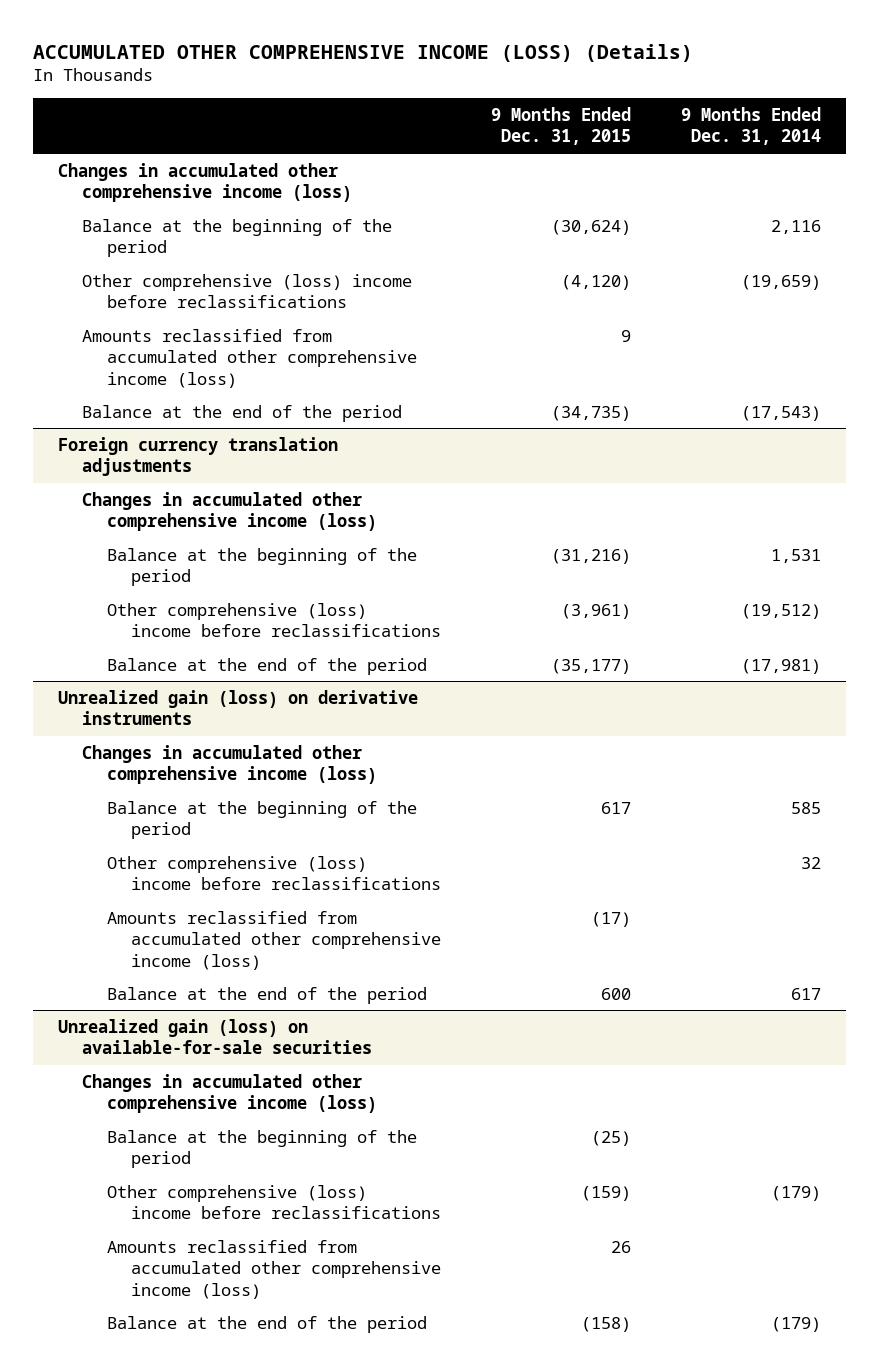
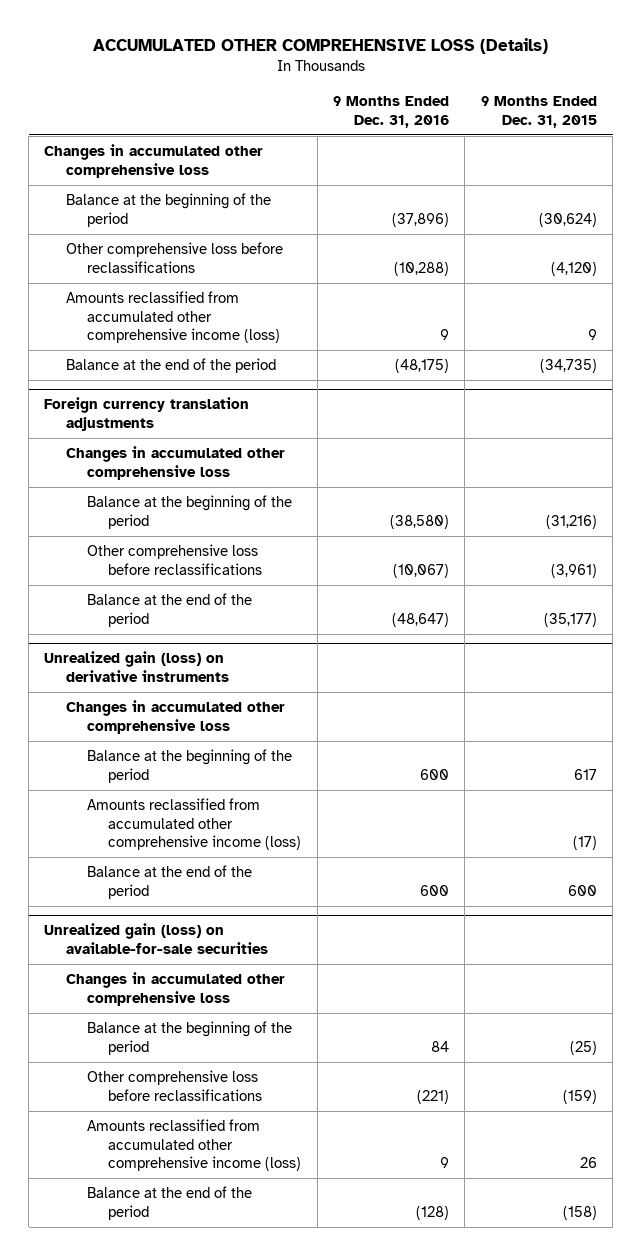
- ACCUMULATED OTHER COMPREHENSIVE INCOME (LOSS) (Details)
+ ACCUMULATED OTHER COMPREHENSIVE LOSS (Details)
- | 9 Months Ended Dec. 31, 2015 | 9 Months Ended Dec. 31, 2014
+ | 9 Months Ended Dec. 31, 2016 | 9 Months Ended Dec. 31, 2015
- Changes in accumulated other comprehensive income (loss)
+ Changes in accumulated other comprehensive loss
- Other comprehensive (loss) income before reclassifications | (4,120) | (19,659)
+ Other comprehensive loss before reclassifications | (10,288) | (4,120)
@ Foreign currency translation adjustments
- Changes in accumulated other comprehensive income (loss)
+ Changes in accumulated other comprehensive loss
- Other comprehensive (loss) income before reclassifications | (3,961) | (19,512)
+ Other comprehensive loss before reclassifications | (10,067) | (3,961)
@ Unrealized gain (loss) on derivative instruments
- Changes in accumulated other comprehensive income (loss)
+ Changes in accumulated other comprehensive loss
- Other comprehensive (loss) income before reclassifications | | 32
@ Unrealized gain (loss) on available-for-sale securities
- Changes in accumulated other comprehensive income (loss)
+ Changes in accumulated other comprehensive loss
- Other comprehensive (loss) income before reclassifications | (159) | (179)
+ Other comprehensive loss before reclassifications | (221) | (159)

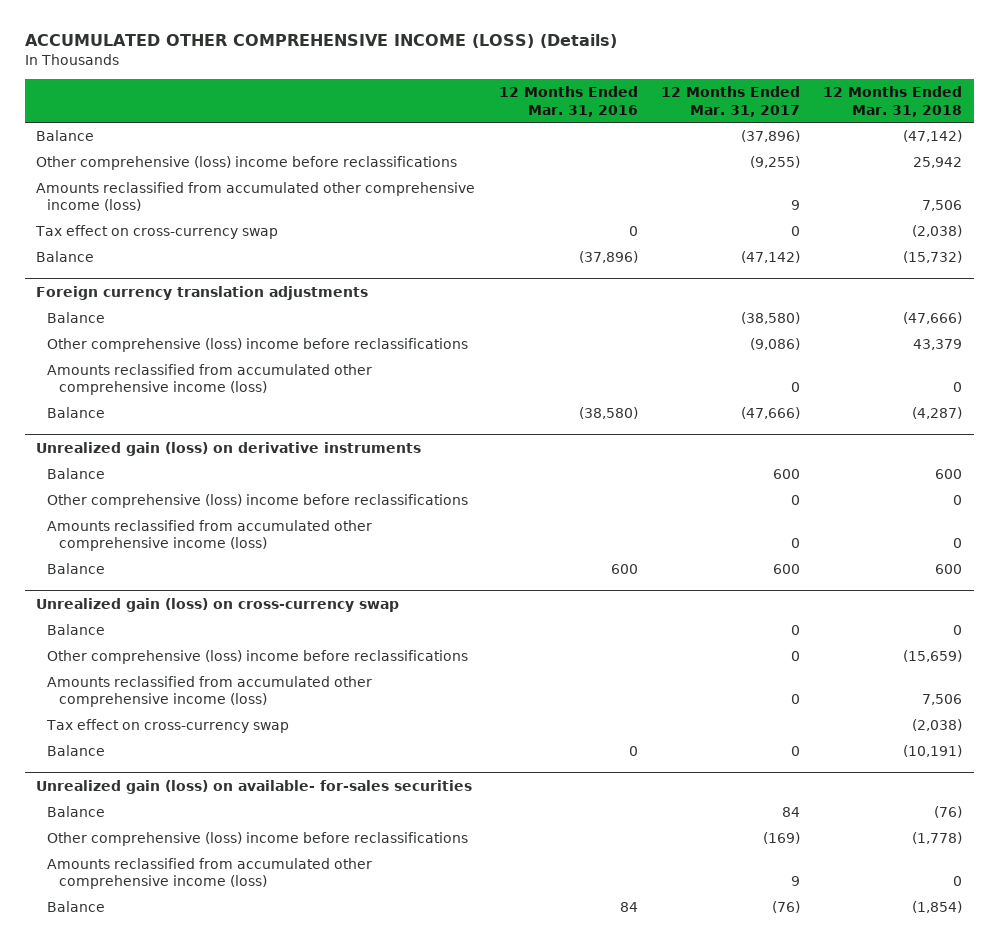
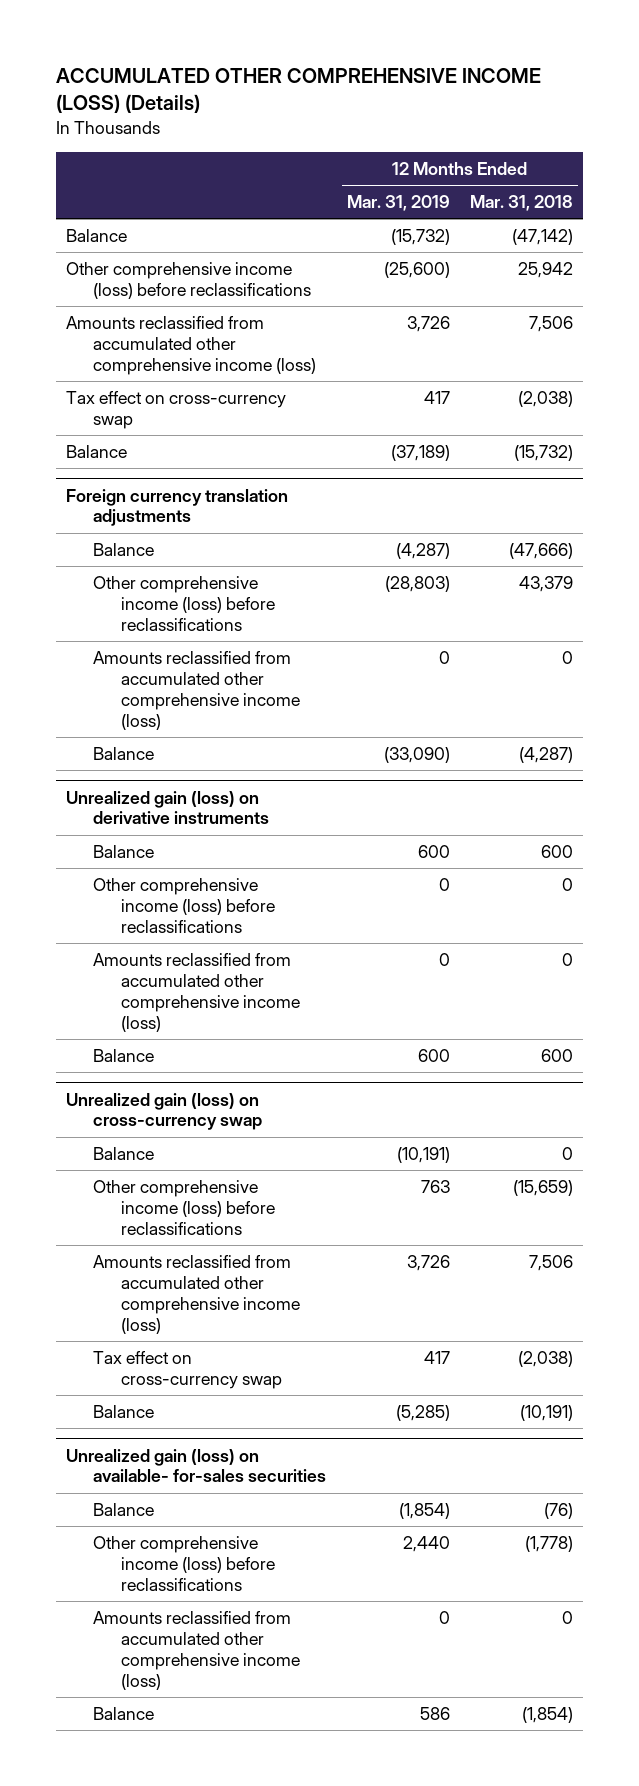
- | 12 Months Ended Mar. 31, 2016 | 12 Months Ended Mar. 31, 2017 | 12 Months Ended Mar. 31, 2018
+ | 12 Months Ended Mar. 31, 2019 | 12 Months Ended Mar. 31, 2018
- Other comprehensive (loss) income before reclassifications | | (9,255) | 25,942
+ Other comprehensive income (loss) before reclassifications | (25,600) | 25,942
@ Foreign currency translation adjustments
- Other comprehensive (loss) income before reclassifications | | (9,086) | 43,379
+ Other comprehensive income (loss) before reclassifications | (28,803) | 43,379
@ Unrealized gain (loss) on derivative instruments
- Other comprehensive (loss) income before reclassifications | | 0 | 0
+ Other comprehensive income (loss) before reclassifications | 0 | 0
@ Unrealized gain (loss) on cross-currency swap
- Other comprehensive (loss) income before reclassifications | | 0 | (15,659)
+ Other comprehensive income (loss) before reclassifications | 763 | (15,659)
@ Unrealized gain (loss) on available- for-sales securities
- Other comprehensive (loss) income before reclassifications | | (169) | (1,778)
+ Other comprehensive income (loss) before reclassifications | 2,440 | (1,778)

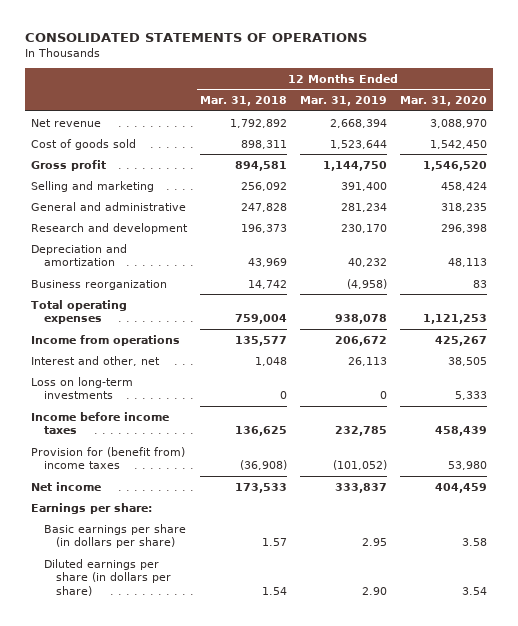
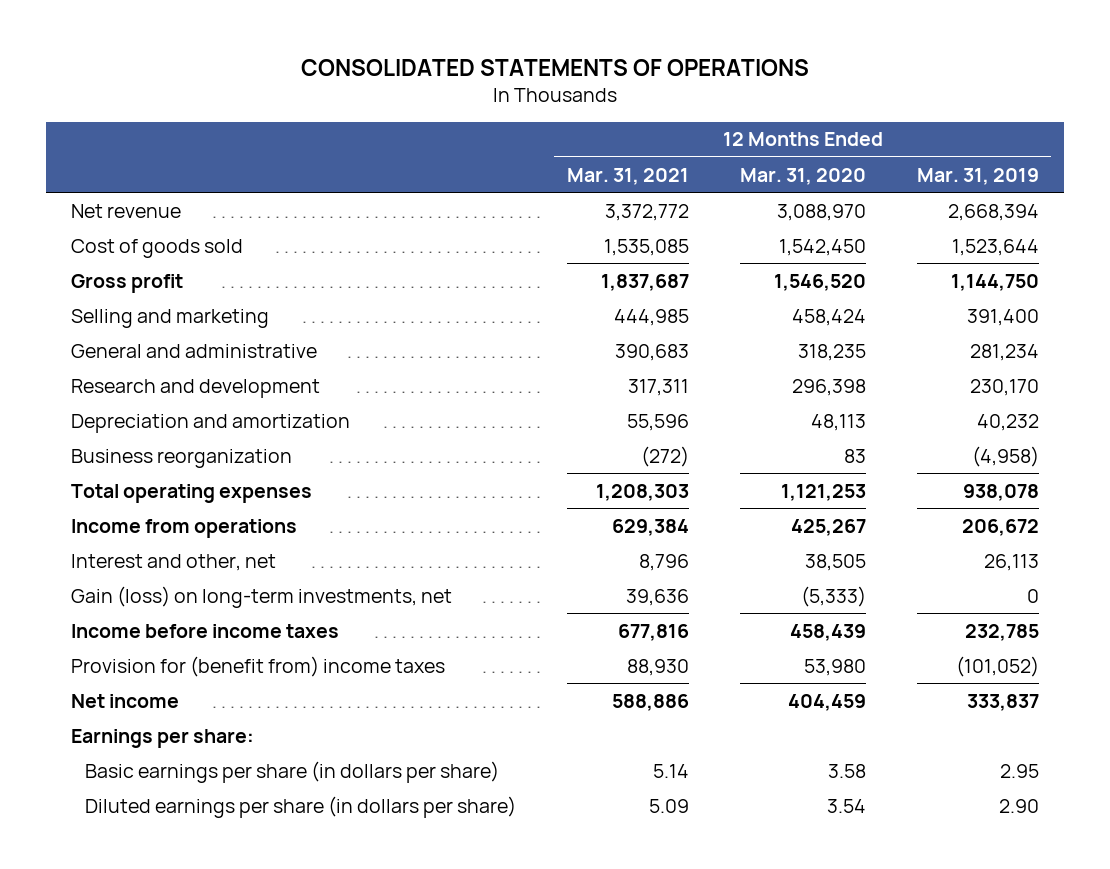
- | 12 Months Ended Mar. 31, 2018 | 12 Months Ended Mar. 31, 2019 | 12 Months Ended Mar. 31, 2020
+ | 12 Months Ended Mar. 31, 2021 | 12 Months Ended Mar. 31, 2020 | 12 Months Ended Mar. 31, 2019
- Loss on long-term investments | 0 | 0 | 5,333
+ Gain (loss) on long-term investments, net | 39,636 | (5,333) | 0

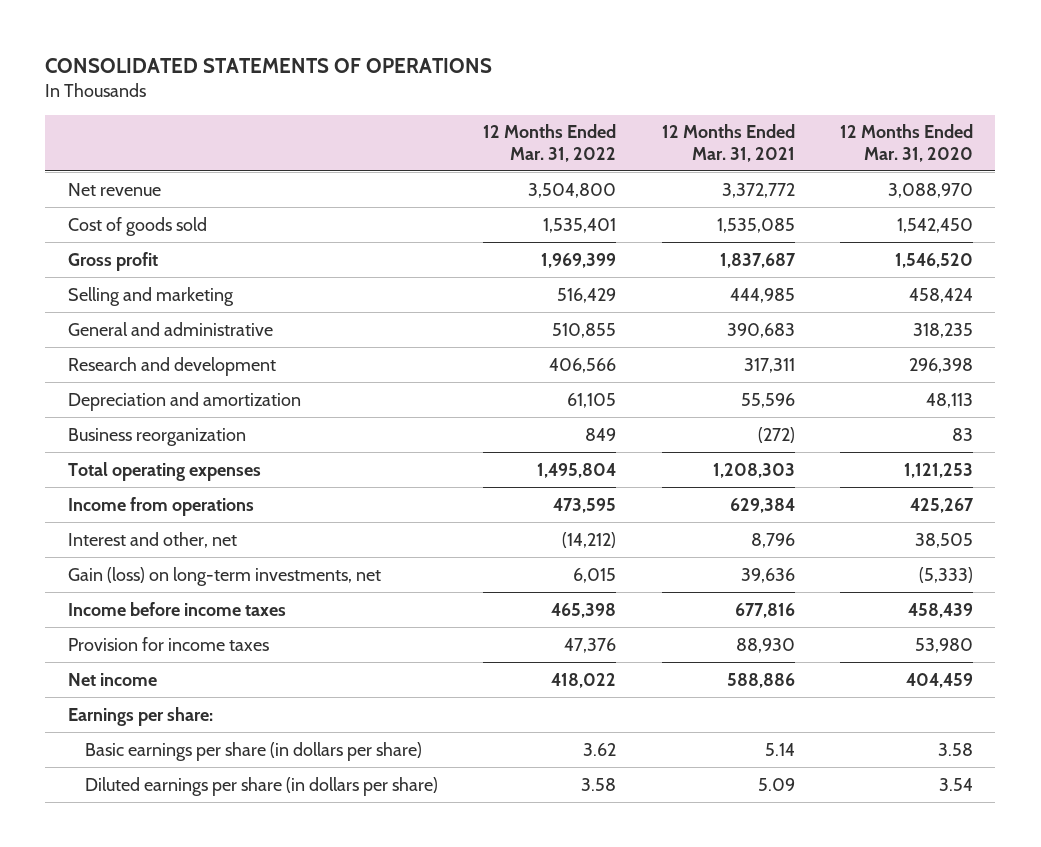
- | 12 Months Ended Mar. 31, 2021 | 12 Months Ended Mar. 31, 2020 | 12 Months Ended Mar. 31, 2019
+ | 12 Months Ended Mar. 31, 2022 | 12 Months Ended Mar. 31, 2021 | 12 Months Ended Mar. 31, 2020
- Provision for (benefit from) income taxes | 88,930 | 53,980 | (101,052)
+ Provision for income taxes | 47,376 | 88,930 | 53,980

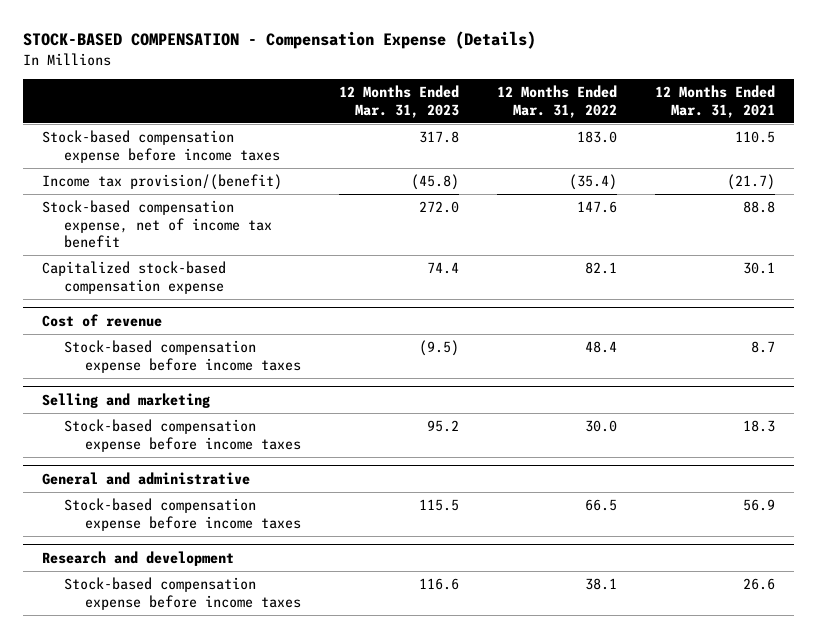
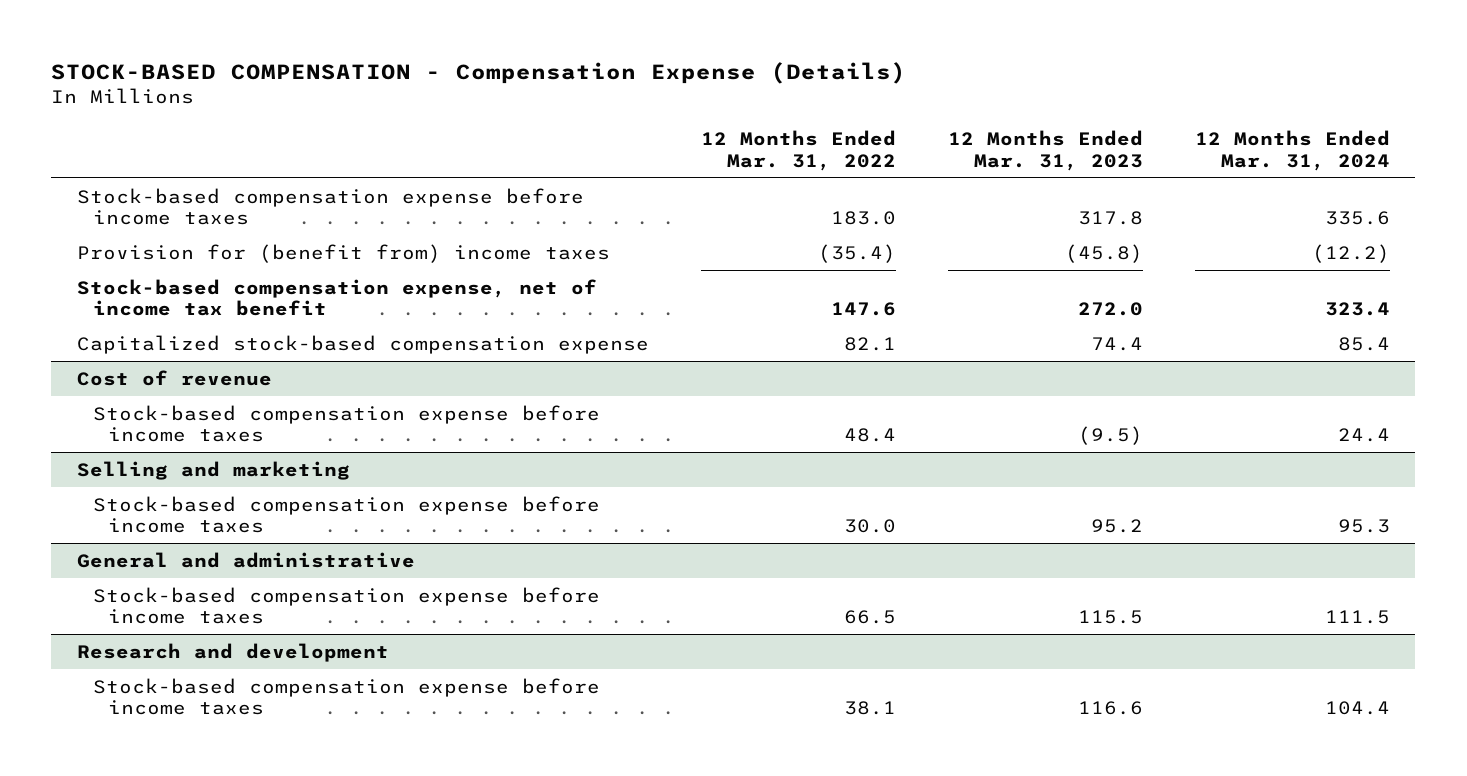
- | 12 Months Ended Mar. 31, 2023 | 12 Months Ended Mar. 31, 2022 | 12 Months Ended Mar. 31, 2021
+ | 12 Months Ended Mar. 31, 2022 | 12 Months Ended Mar. 31, 2023 | 12 Months Ended Mar. 31, 2024
- Income tax provision/(benefit) | (45.8) | (35.4) | (21.7)
+ Provision for (benefit from) income taxes | (35.4) | (45.8) | (12.2)

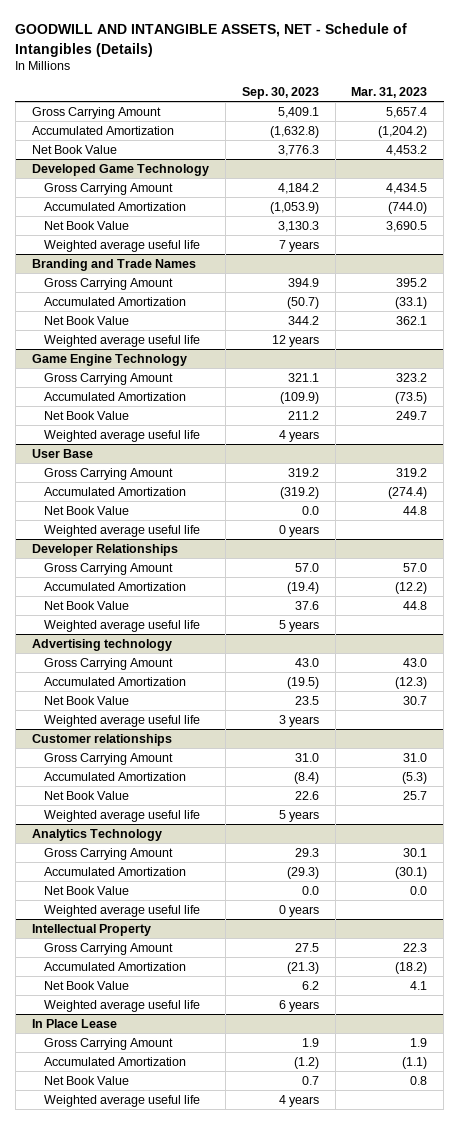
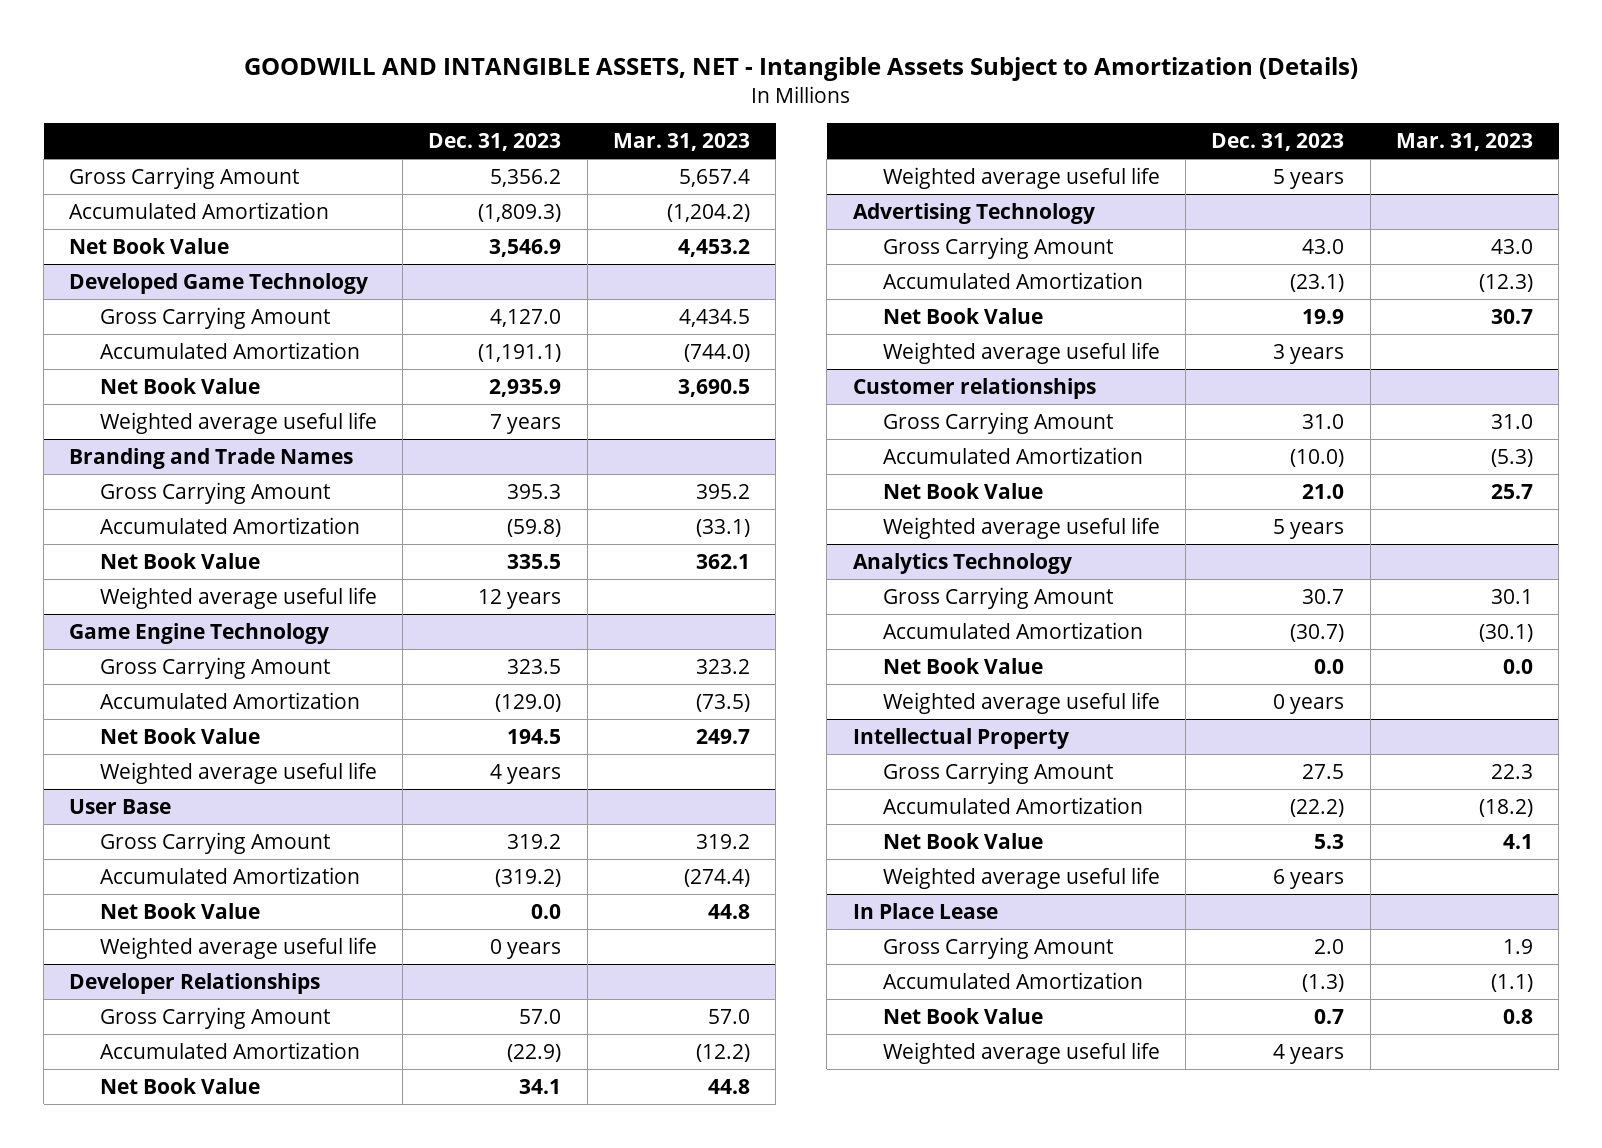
- GOODWILL AND INTANGIBLE ASSETS, NET - Schedule of Intangibles (Details)
+ GOODWILL AND INTANGIBLE ASSETS, NET - Intangible Assets Subject to Amortization (Details)
- | Sep. 30, 2023 | Mar. 31, 2023
+ | Dec. 31, 2023 | Mar. 31, 2023
- Advertising technology
+ Advertising Technology

